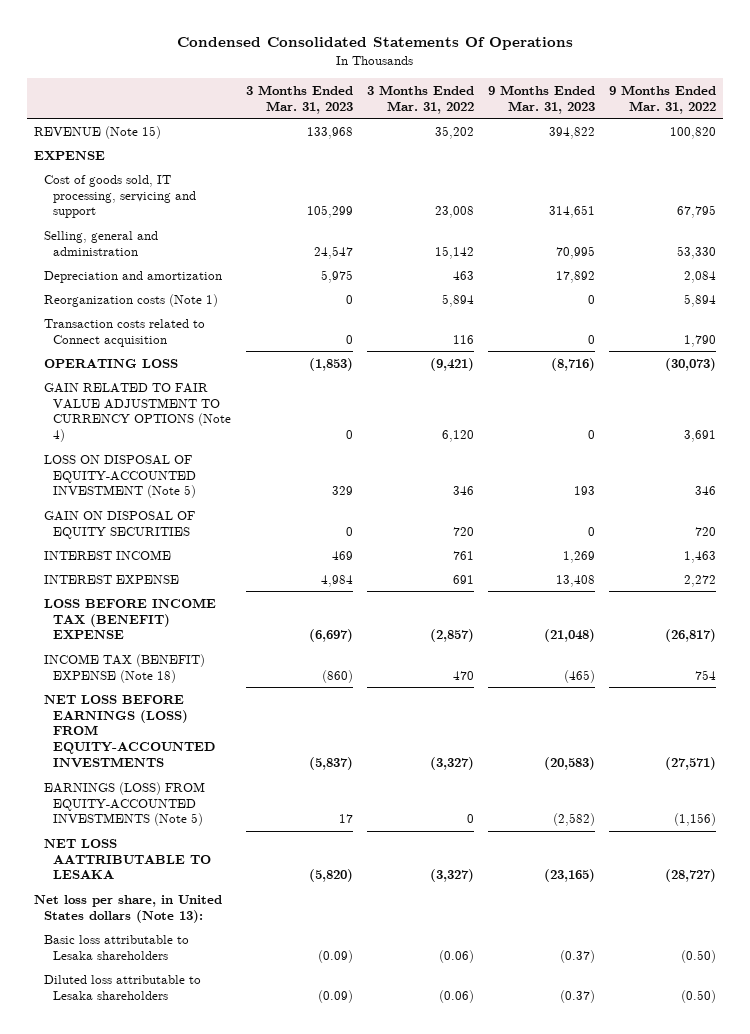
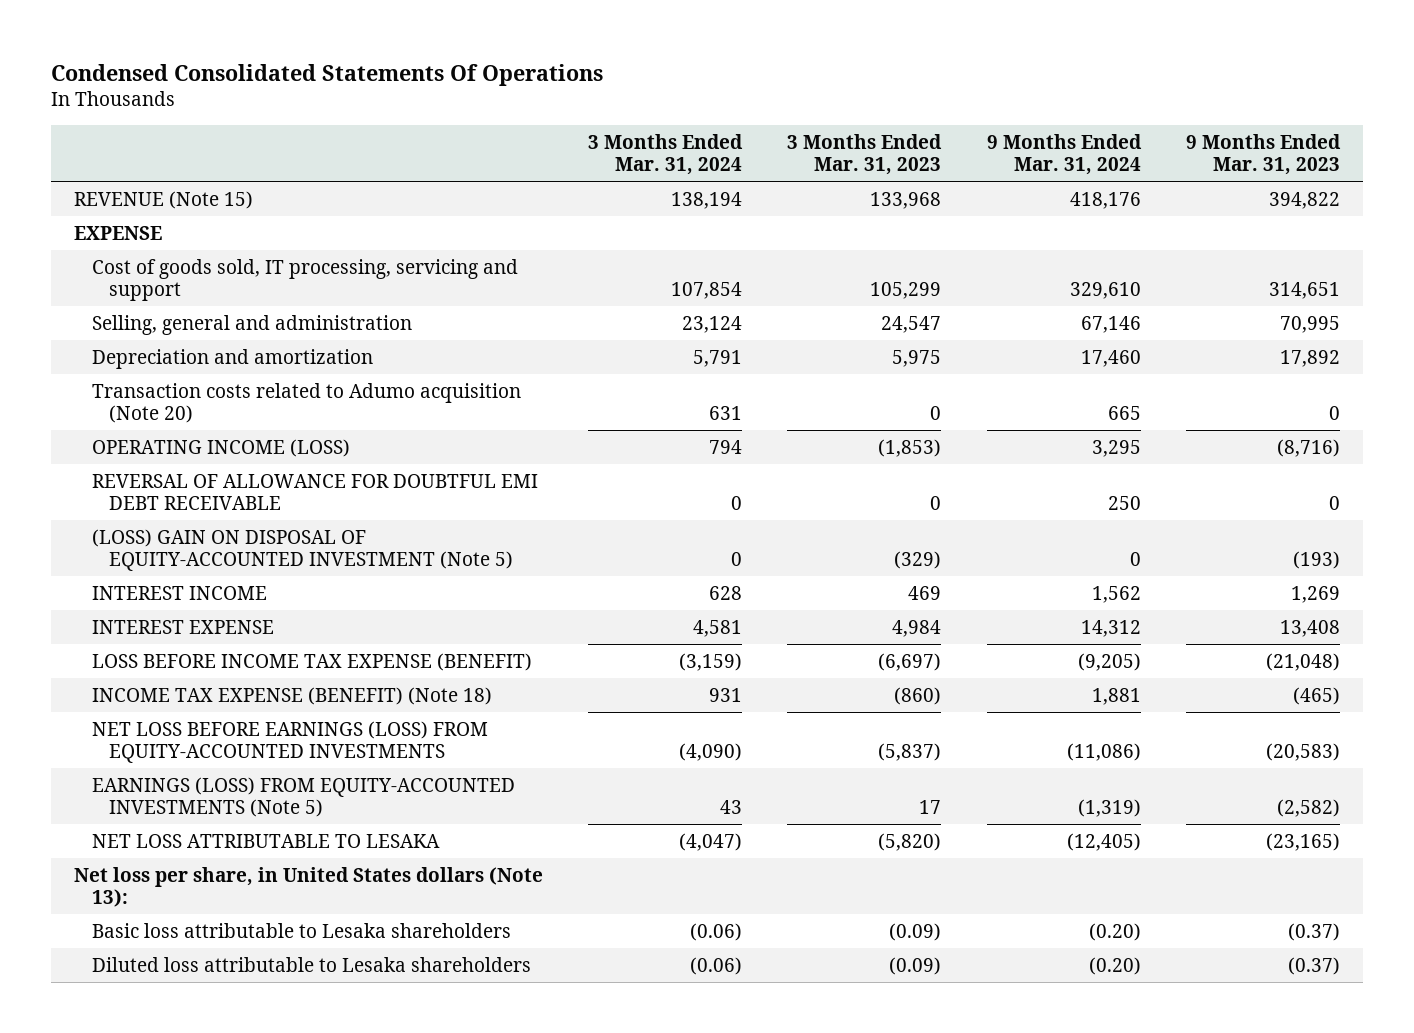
- | 3 Months Ended Mar. 31, 2023 | 3 Months Ended Mar. 31, 2022 | 9 Months Ended Mar. 31, 2023 | 9 Months Ended Mar. 31, 2022
+ | 3 Months Ended Mar. 31, 2024 | 3 Months Ended Mar. 31, 2023 | 9 Months Ended Mar. 31, 2024 | 9 Months Ended Mar. 31, 2023
- Reorganization costs (Note 1) | 0 | 5,894 | 0 | 5,894
- Transaction costs related to Connect acquisition | 0 | 116 | 0 | 1,790
- OPERATING LOSS | (1,853) | (9,421) | (8,716) | (30,073)
- GAIN RELATED TO FAIR VALUE ADJUSTMENT TO CURRENCY OPTIONS (Note 4) | 0 | 6,120 | 0 | 3,691
- LOSS ON DISPOSAL OF EQUITY-ACCOUNTED INVESTMENT (Note 5) | 329 | 346 | 193 | 346
- GAIN ON DISPOSAL OF EQUITY SECURITIES | 0 | 720 | 0 | 720
+ Transaction costs related to Adumo acquisition (Note 20) | 631 | 0 | 665 | 0
+ OPERATING INCOME (LOSS) | 794 | (1,853) | 3,295 | (8,716)
+ REVERSAL OF ALLOWANCE FOR DOUBTFUL EMI DEBT RECEIVABLE | 0 | 0 | 250 | 0
+ (LOSS) GAIN ON DISPOSAL OF EQUITY-ACCOUNTED INVESTMENT (Note 5) | 0 | (329) | 0 | (193)
- LOSS BEFORE INCOME TAX (BENEFIT) EXPENSE | (6,697) | (2,857) | (21,048) | (26,817)
- INCOME TAX (BENEFIT) EXPENSE (Note 18) | (860) | 470 | (465) | 754
+ LOSS BEFORE INCOME TAX EXPENSE (BENEFIT) | (3,159) | (6,697) | (9,205) | (21,048)
+ INCOME TAX EXPENSE (BENEFIT) (Note 18) | 931 | (860) | 1,881 | (465)
- NET LOSS AATTRIBUTABLE TO LESAKA | (5,820) | (3,327) | (23,165) | (28,727)
+ NET LOSS ATTRIBUTABLE TO LESAKA | (4,047) | (5,820) | (12,405) | (23,165)

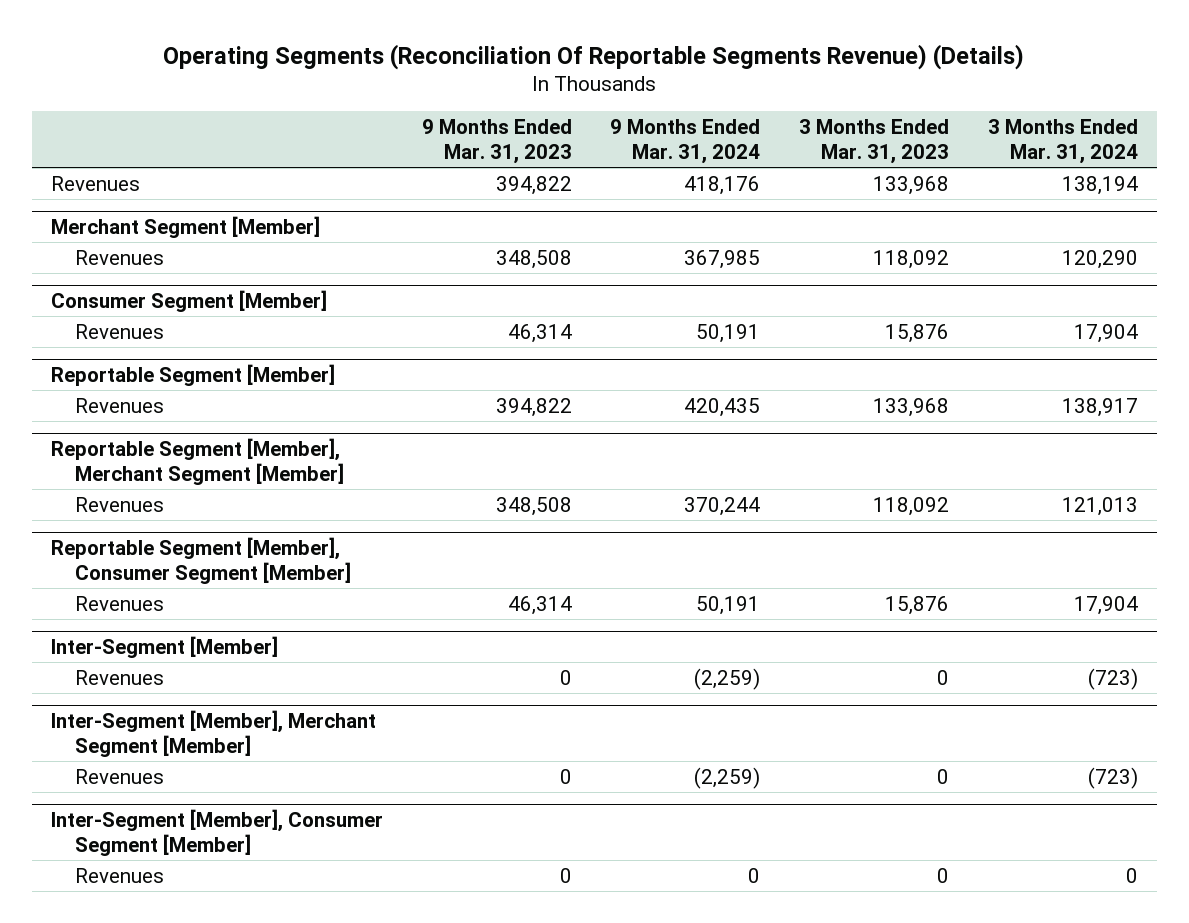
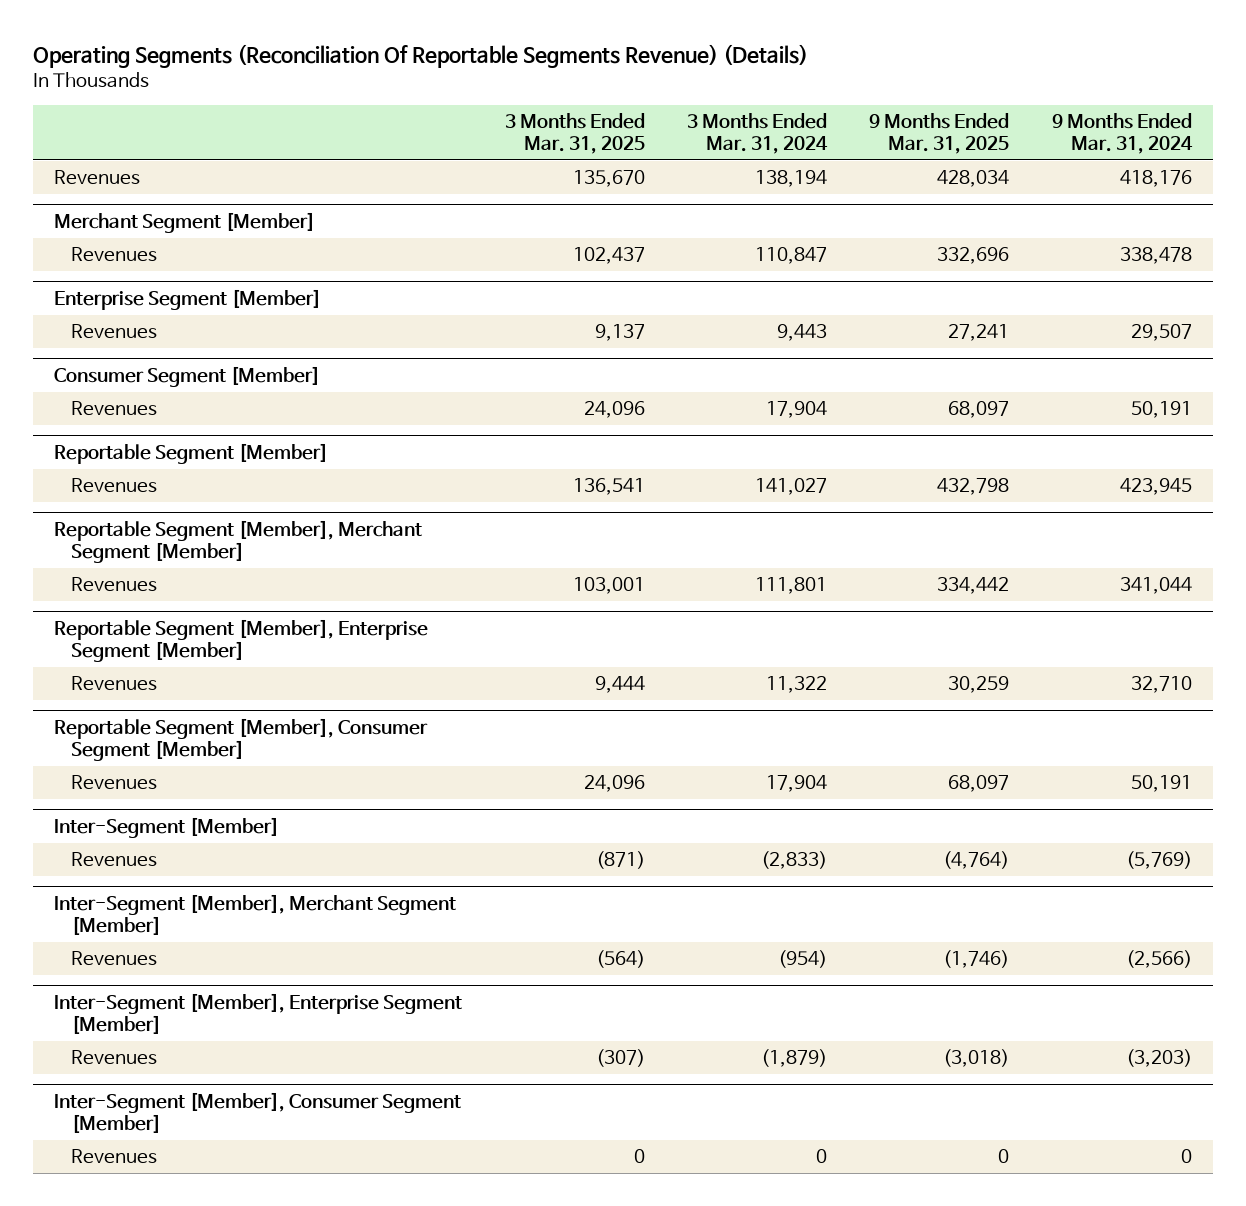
- | 9 Months Ended Mar. 31, 2023 | 9 Months Ended Mar. 31, 2024 | 3 Months Ended Mar. 31, 2023 | 3 Months Ended Mar. 31, 2024
+ | 3 Months Ended Mar. 31, 2025 | 3 Months Ended Mar. 31, 2024 | 9 Months Ended Mar. 31, 2025 | 9 Months Ended Mar. 31, 2024
@ Merchant Segment [Member]
- Revenues | 348,508 | 367,985 | 118,092 | 120,290
+ Revenues | 102,437 | 110,847 | 332,696 | 338,478
+ Enterprise Segment [Member]
+ Revenues | 9,137 | 9,443 | 27,241 | 29,507
@ Reportable Segment [Member]
- Revenues | 394,822 | 420,435 | 133,968 | 138,917
+ Revenues | 136,541 | 141,027 | 432,798 | 423,945
@ Reportable Segment [Member], Merchant Segment [Member]
- Revenues | 348,508 | 370,244 | 118,092 | 121,013
+ Revenues | 103,001 | 111,801 | 334,442 | 341,044
+ Reportable Segment [Member], Enterprise Segment [Member]
+ Revenues | 9,444 | 11,322 | 30,259 | 32,710
@ Inter-Segment [Member]
- Revenues | 0 | (2,259) | 0 | (723)
+ Revenues | (871) | (2,833) | (4,764) | (5,769)
@ Inter-Segment [Member], Merchant Segment [Member]
- Revenues | 0 | (2,259) | 0 | (723)
+ Revenues | (564) | (954) | (1,746) | (2,566)
+ Inter-Segment [Member], Enterprise Segment [Member]
+ Revenues | (307) | (1,879) | (3,018) | (3,203)

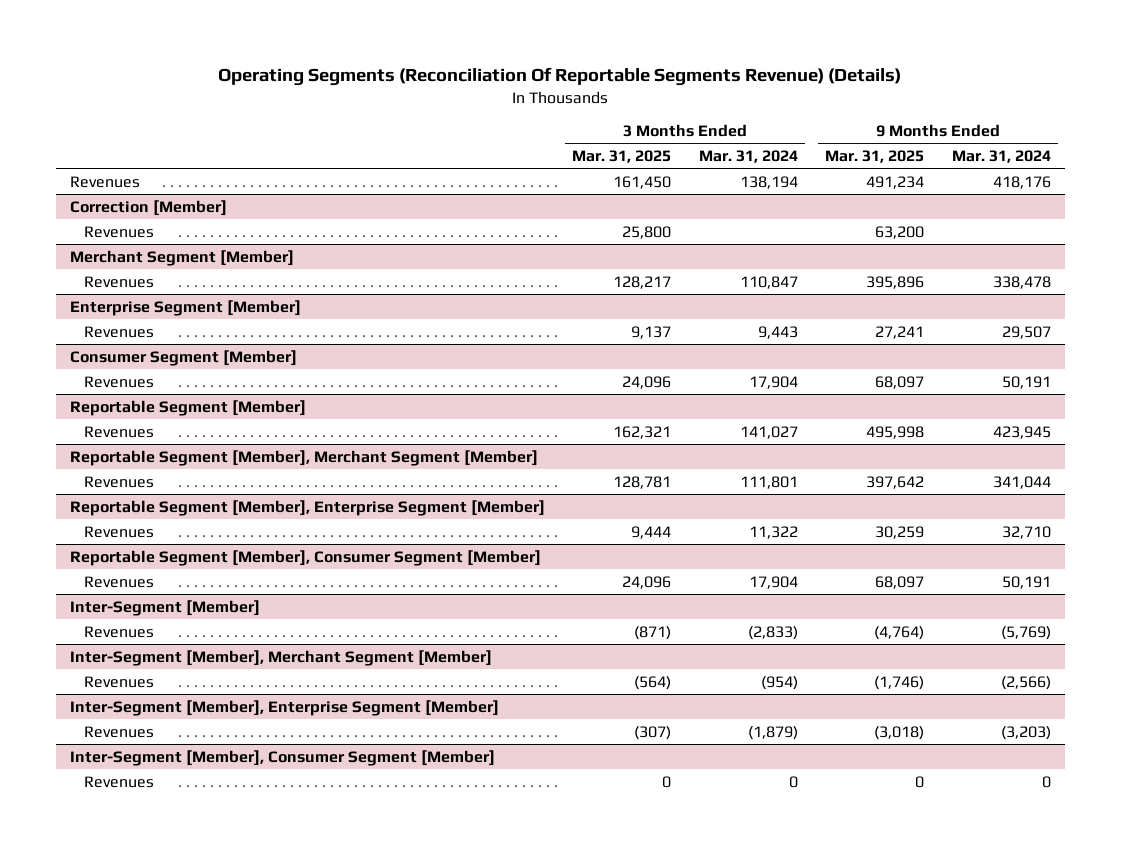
- Revenues | 135,670 | 138,194 | 428,034 | 418,176
+ Revenues | 161,450 | 138,194 | 491,234 | 418,176
+ Correction [Member]
+ Revenues | 25,800 | | 63,200 |
@ Merchant Segment [Member]
- Revenues | 102,437 | 110,847 | 332,696 | 338,478
+ Revenues | 128,217 | 110,847 | 395,896 | 338,478
@ Reportable Segment [Member]
- Revenues | 136,541 | 141,027 | 432,798 | 423,945
+ Revenues | 162,321 | 141,027 | 495,998 | 423,945
@ Reportable Segment [Member], Merchant Segment [Member]
- Revenues | 103,001 | 111,801 | 334,442 | 341,044
+ Revenues | 128,781 | 111,801 | 397,642 | 341,044

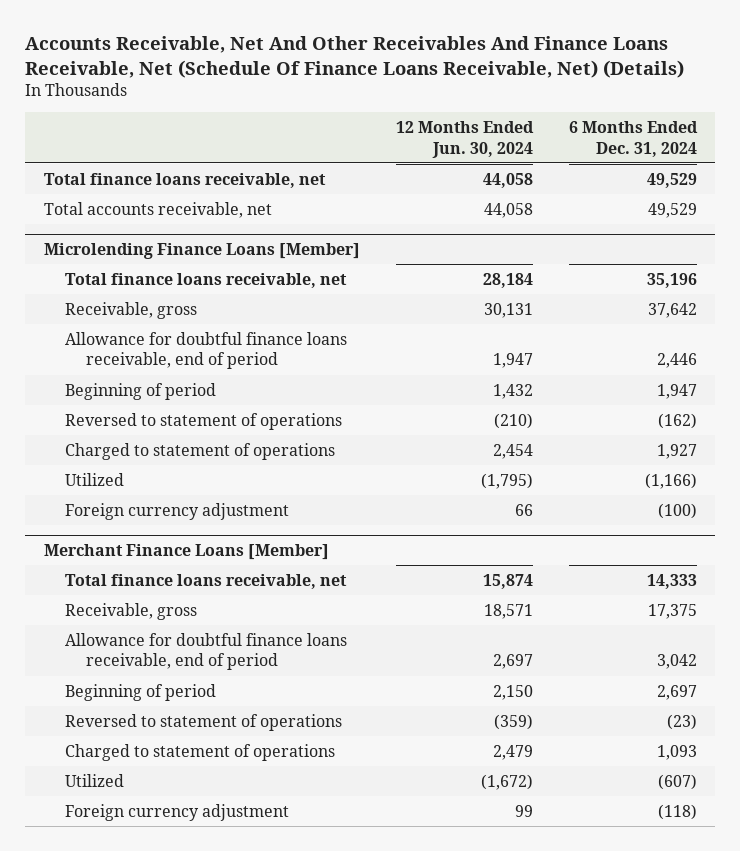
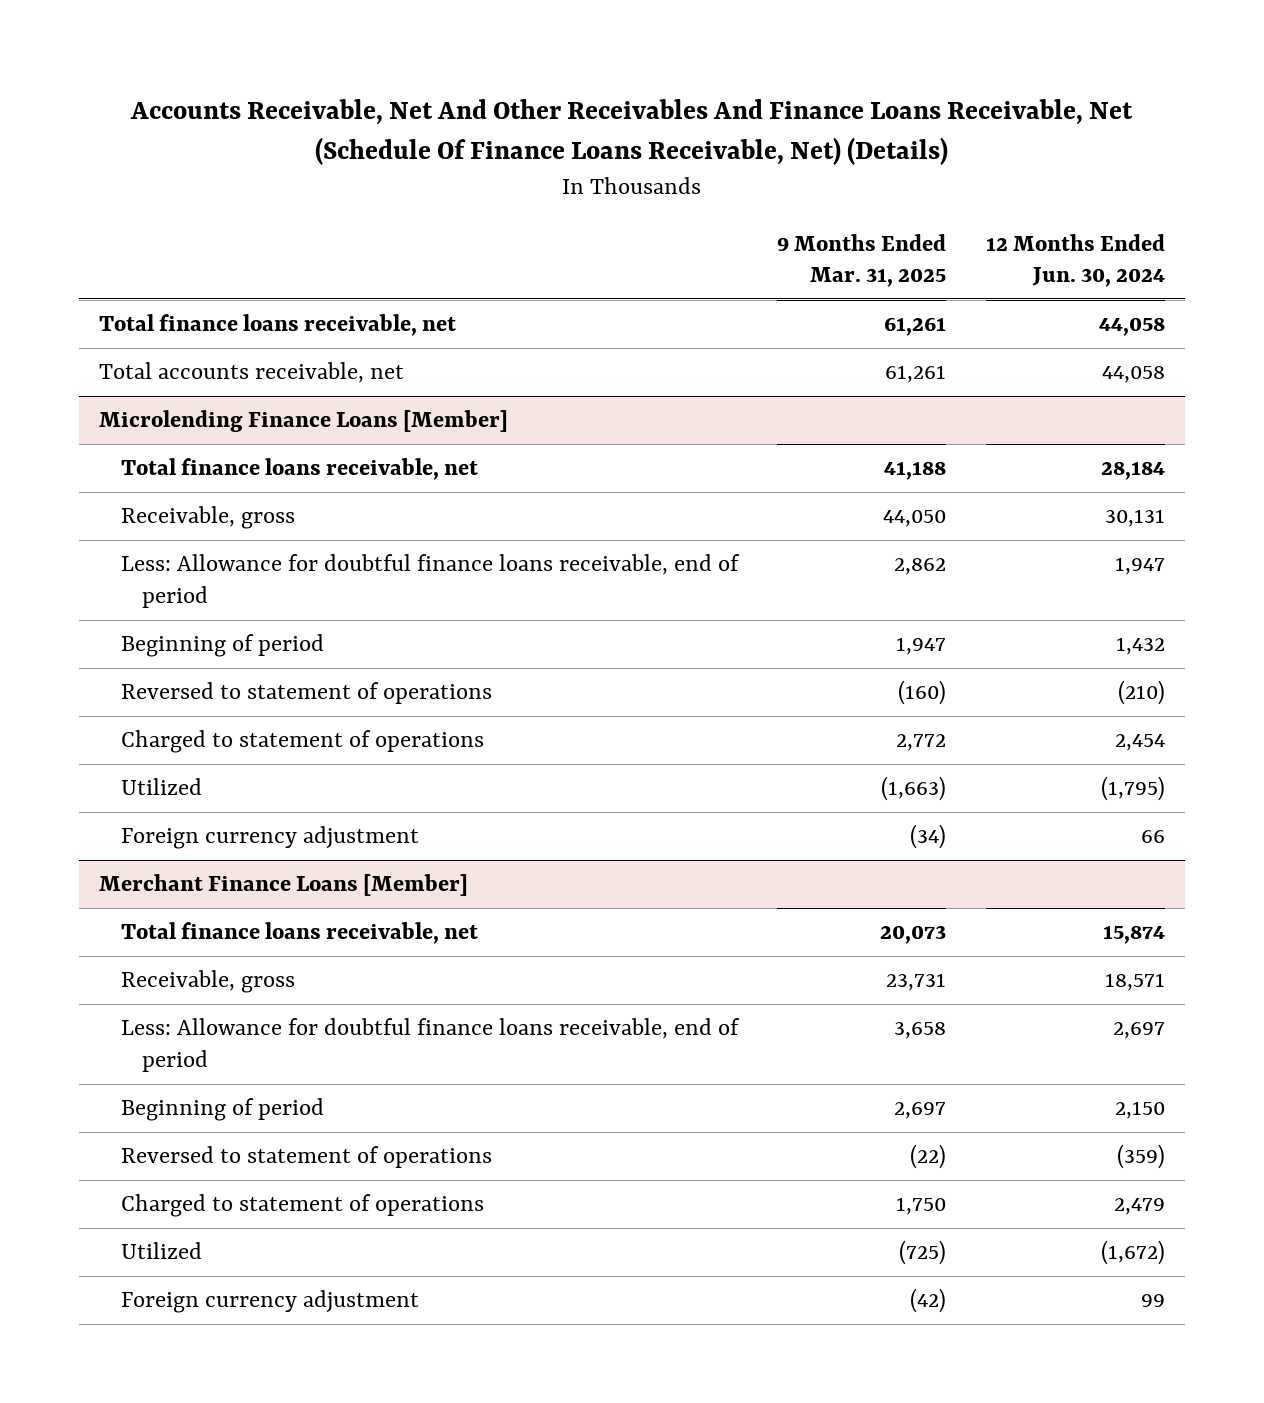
- | 12 Months Ended Jun. 30, 2024 | 6 Months Ended Dec. 31, 2024
+ | 9 Months Ended Mar. 31, 2025 | 12 Months Ended Jun. 30, 2024
@ Microlending Finance Loans [Member]
- Allowance for doubtful finance loans receivable, end of period | 1,947 | 2,446
+ Less: Allowance for doubtful finance loans receivable, end of period | 2,862 | 1,947
@ Merchant Finance Loans [Member]
- Allowance for doubtful finance loans receivable, end of period | 2,697 | 3,042
+ Less: Allowance for doubtful finance loans receivable, end of period | 3,658 | 2,697

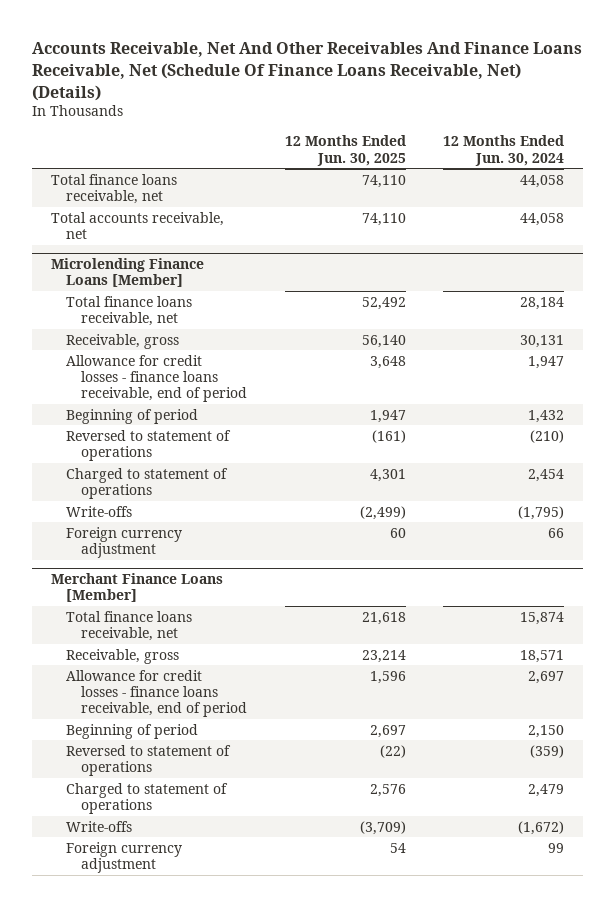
- | 9 Months Ended Mar. 31, 2025 | 12 Months Ended Jun. 30, 2024
+ | 12 Months Ended Jun. 30, 2025 | 12 Months Ended Jun. 30, 2024
@ Microlending Finance Loans [Member]
- Less: Allowance for doubtful finance loans receivable, end of period | 2,862 | 1,947
+ Allowance for credit losses - finance loans receivable, end of period | 3,648 | 1,947
- Utilized | (1,663) | (1,795)
+ Write-offs | (2,499) | (1,795)
@ Merchant Finance Loans [Member]
- Less: Allowance for doubtful finance loans receivable, end of period | 3,658 | 2,697
+ Allowance for credit losses - finance loans receivable, end of period | 1,596 | 2,697
- Utilized | (725) | (1,672)
+ Write-offs | (3,709) | (1,672)

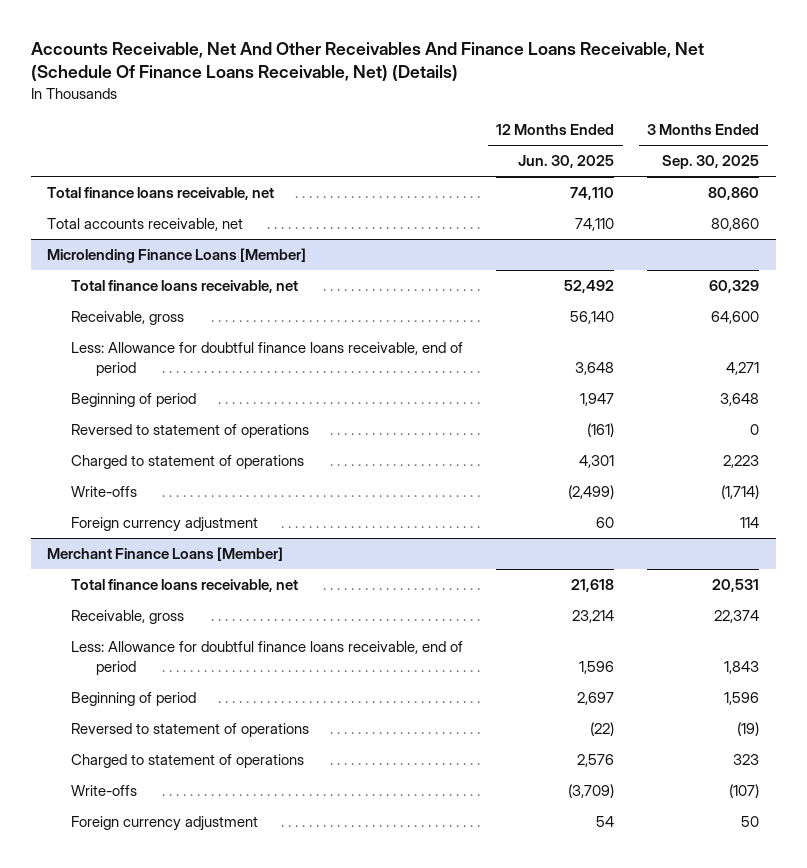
- | 12 Months Ended Jun. 30, 2025 | 12 Months Ended Jun. 30, 2024
+ | 12 Months Ended Jun. 30, 2025 | 3 Months Ended Sep. 30, 2025
@ Microlending Finance Loans [Member]
- Allowance for credit losses - finance loans receivable, end of period | 3,648 | 1,947
+ Less: Allowance for doubtful finance loans receivable, end of period | 3,648 | 4,271
@ Merchant Finance Loans [Member]
- Allowance for credit losses - finance loans receivable, end of period | 1,596 | 2,697
+ Less: Allowance for doubtful finance loans receivable, end of period | 1,596 | 1,843

